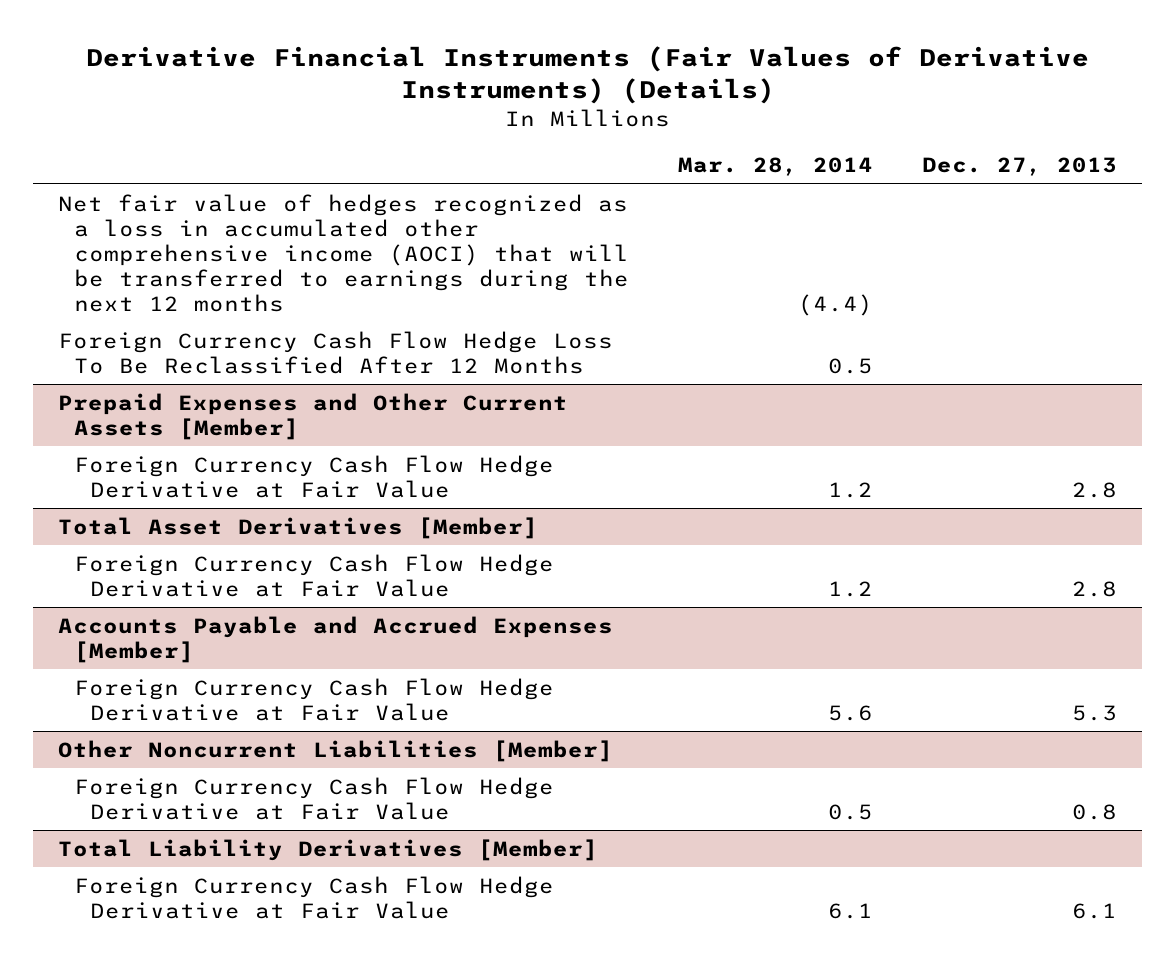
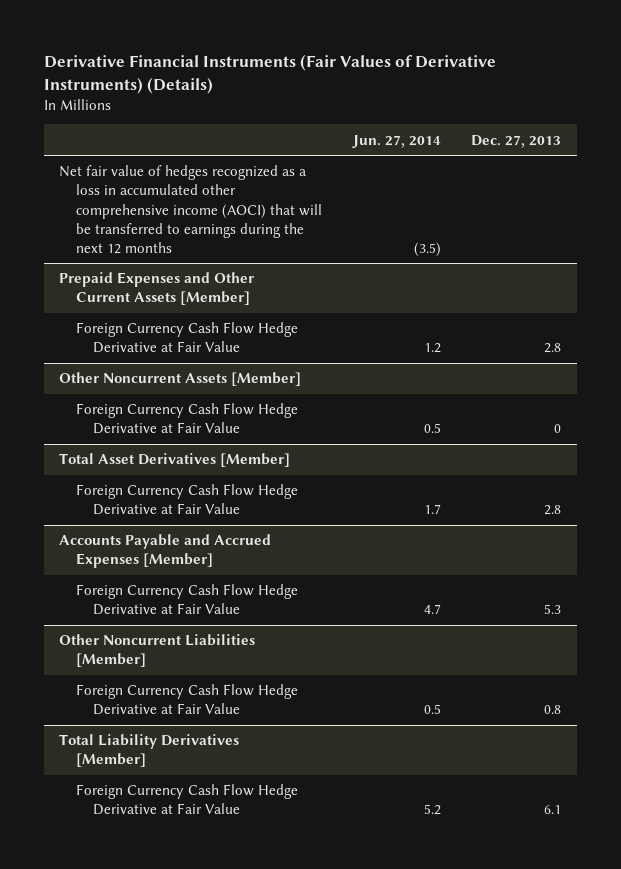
- | Mar. 28, 2014 | Dec. 27, 2013
+ | Jun. 27, 2014 | Dec. 27, 2013
- Foreign Currency Cash Flow Hedge Loss To Be Reclassified After 12 Months | 0.5 |
+ Other Noncurrent Assets [Member]
+ Foreign Currency Cash Flow Hedge Derivative at Fair Value | 0.5 | 0

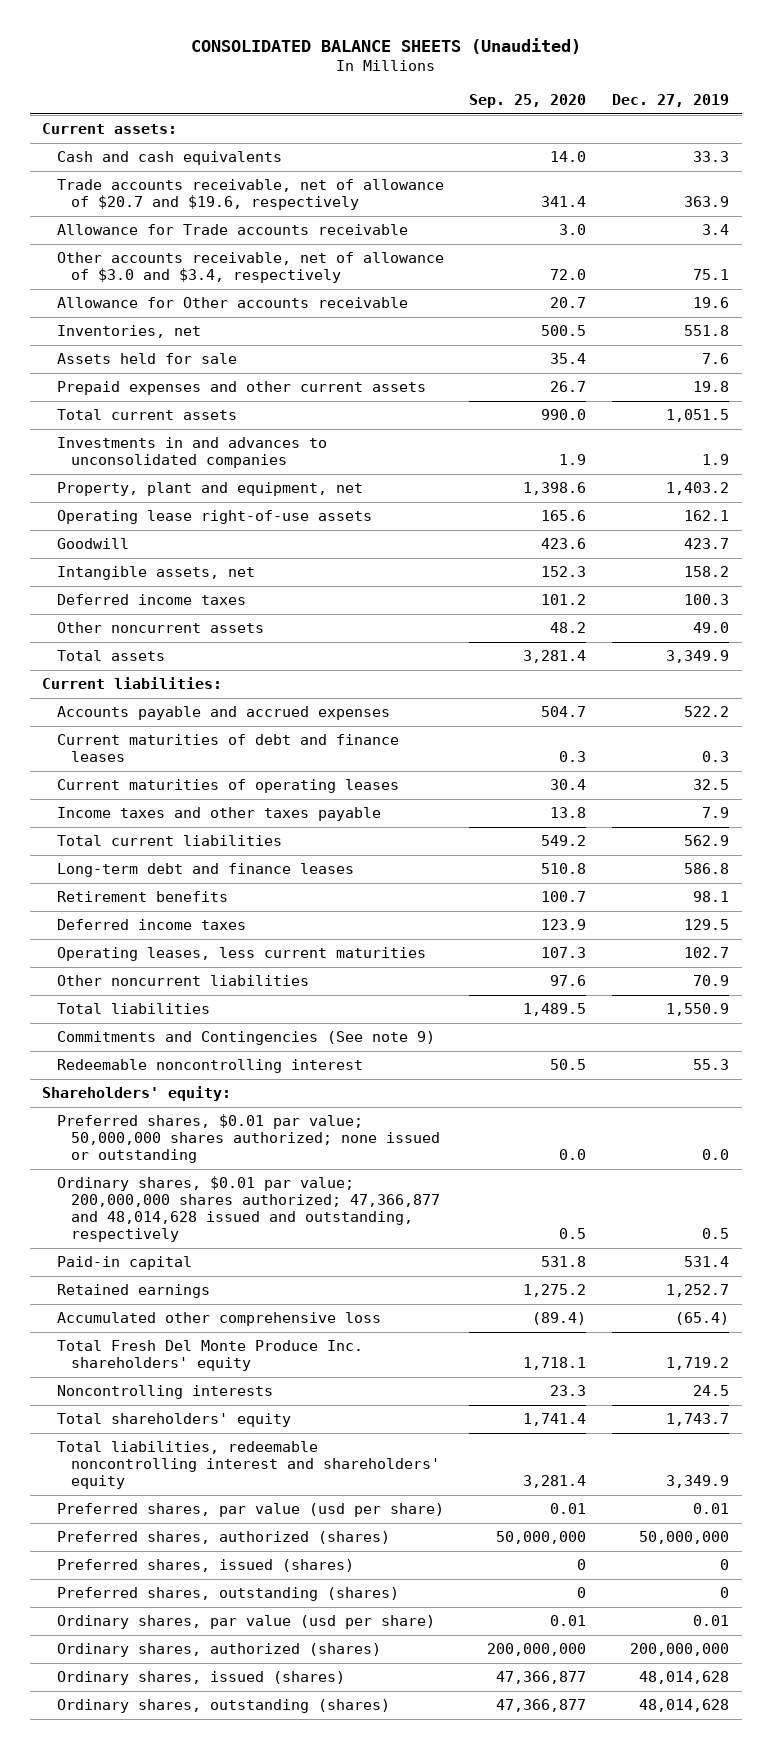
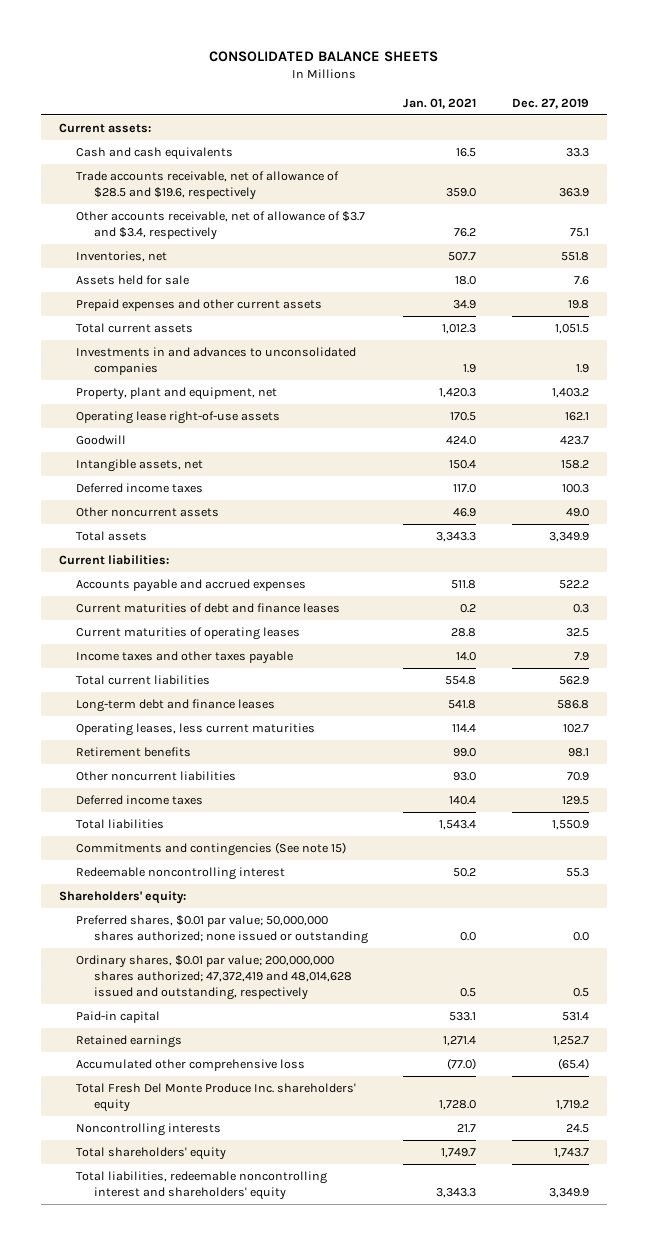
- CONSOLIDATED BALANCE SHEETS (Unaudited)
+ CONSOLIDATED BALANCE SHEETS
- | Sep. 25, 2020 | Dec. 27, 2019
+ | Jan. 01, 2021 | Dec. 27, 2019
- Trade accounts receivable, net of allowance of $20.7 and $19.6, respectively | 341.4 | 363.9
- Allowance for Trade accounts receivable | 3.0 | 3.4
- Other accounts receivable, net of allowance of $3.0 and $3.4, respectively | 72.0 | 75.1
- Allowance for Other accounts receivable | 20.7 | 19.6
+ Trade accounts receivable, net of allowance of $28.5 and $19.6, respectively | 359.0 | 363.9
+ Other accounts receivable, net of allowance of $3.7 and $3.4, respectively | 76.2 | 75.1
moved down: Retirement benefits | 99.0 | 98.1
moved down: Deferred income taxes | 140.4 | 129.5
- Commitments and Contingencies (See note 9)
+ Commitments and contingencies (See note 15)
- Ordinary shares, $0.01 par value; 200,000,000 shares authorized; 47,366,877 and 48,014,628 issued and outstanding, respectively | 0.5 | 0.5
+ Ordinary shares, $0.01 par value; 200,000,000 shares authorized; 47,372,419 and 48,014,628 issued and outstanding, respectively | 0.5 | 0.5
- Preferred shares, par value (usd per share) | 0.01 | 0.01
- Preferred shares, authorized (shares) | 50,000,000 | 50,000,000
- Preferred shares, issued (shares) | 0 | 0
- Preferred shares, outstanding (shares) | 0 | 0
- Ordinary shares, par value (usd per share) | 0.01 | 0.01
- Ordinary shares, authorized (shares) | 200,000,000 | 200,000,000
- Ordinary shares, issued (shares) | 47,366,877 | 48,014,628
- Ordinary shares, outstanding (shares) | 47,366,877 | 48,014,628

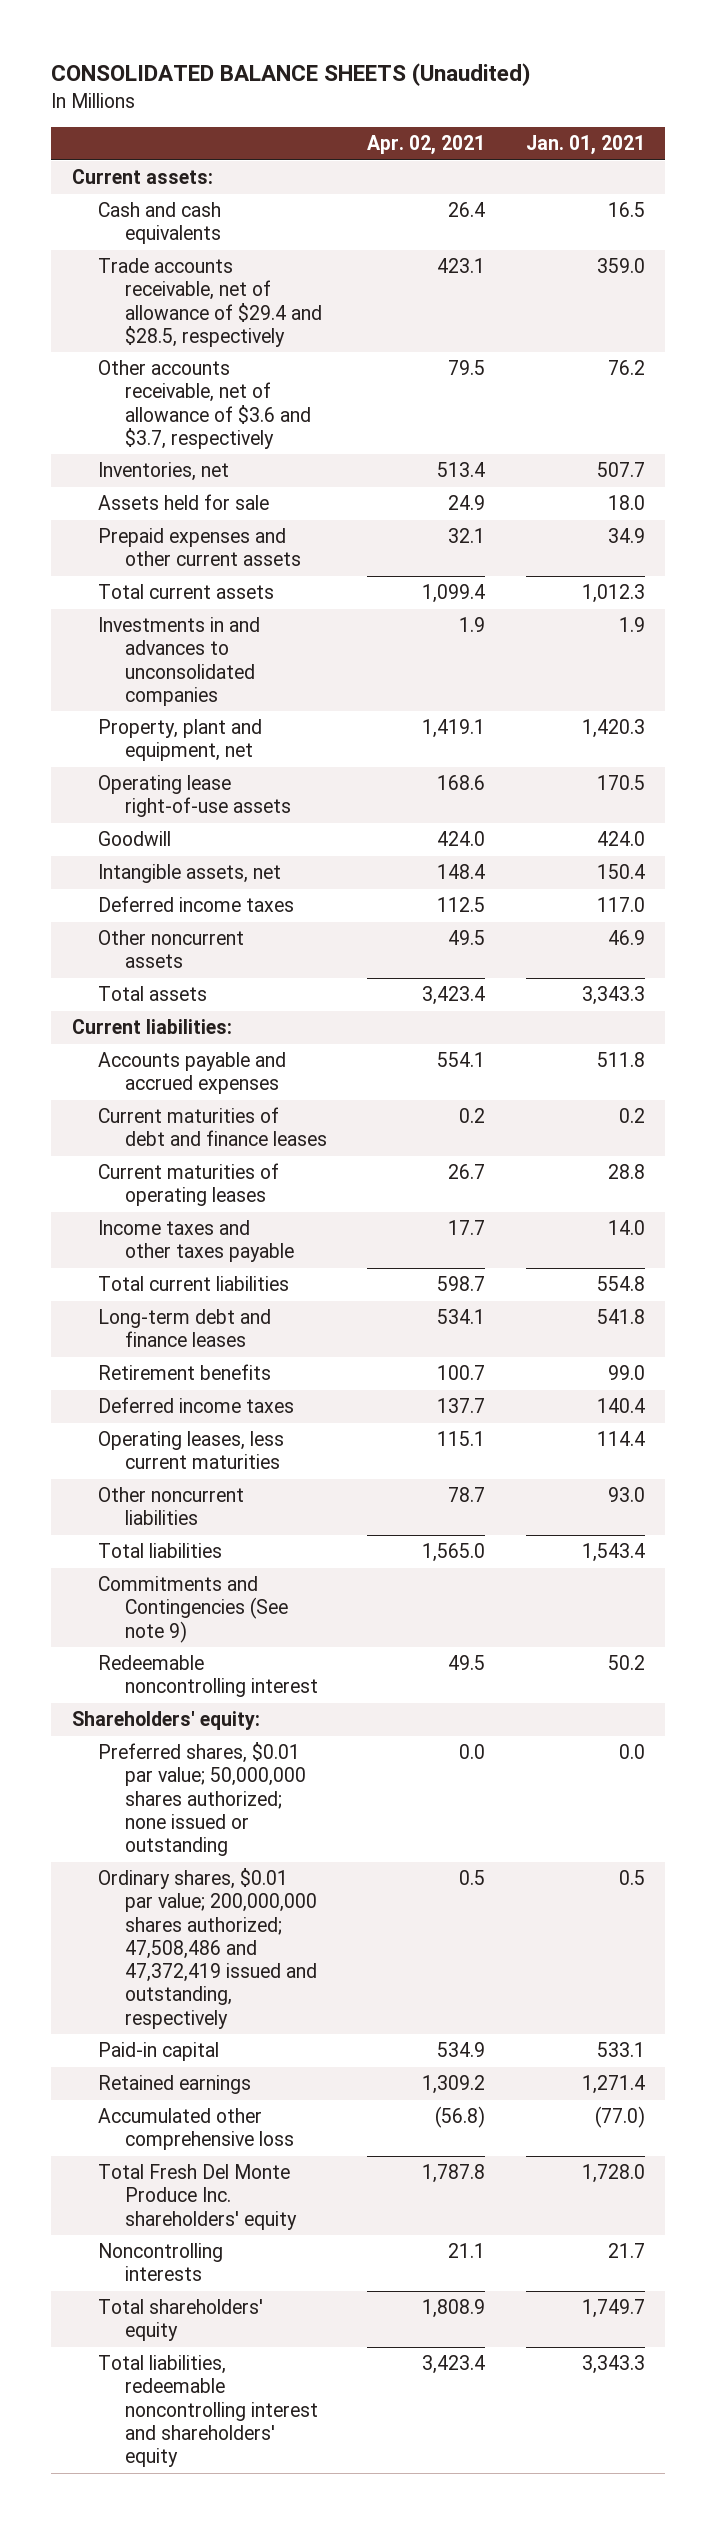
- CONSOLIDATED BALANCE SHEETS
+ CONSOLIDATED BALANCE SHEETS (Unaudited)
- | Jan. 01, 2021 | Dec. 27, 2019
+ | Apr. 02, 2021 | Jan. 01, 2021
- Trade accounts receivable, net of allowance of $28.5 and $19.6, respectively | 359.0 | 363.9
- Other accounts receivable, net of allowance of $3.7 and $3.4, respectively | 76.2 | 75.1
+ Trade accounts receivable, net of allowance of $29.4 and $28.5, respectively | 423.1 | 359.0
+ Other accounts receivable, net of allowance of $3.6 and $3.7, respectively | 79.5 | 76.2
moved down: Operating leases, less current maturities | 115.1 | 114.4
moved down: Other noncurrent liabilities | 78.7 | 93.0
- Commitments and contingencies (See note 15)
+ Commitments and Contingencies (See note 9)
- Ordinary shares, $0.01 par value; 200,000,000 shares authorized; 47,372,419 and 48,014,628 issued and outstanding, respectively | 0.5 | 0.5
+ Ordinary shares, $0.01 par value; 200,000,000 shares authorized; 47,508,486 and 47,372,419 issued and outstanding, respectively | 0.5 | 0.5

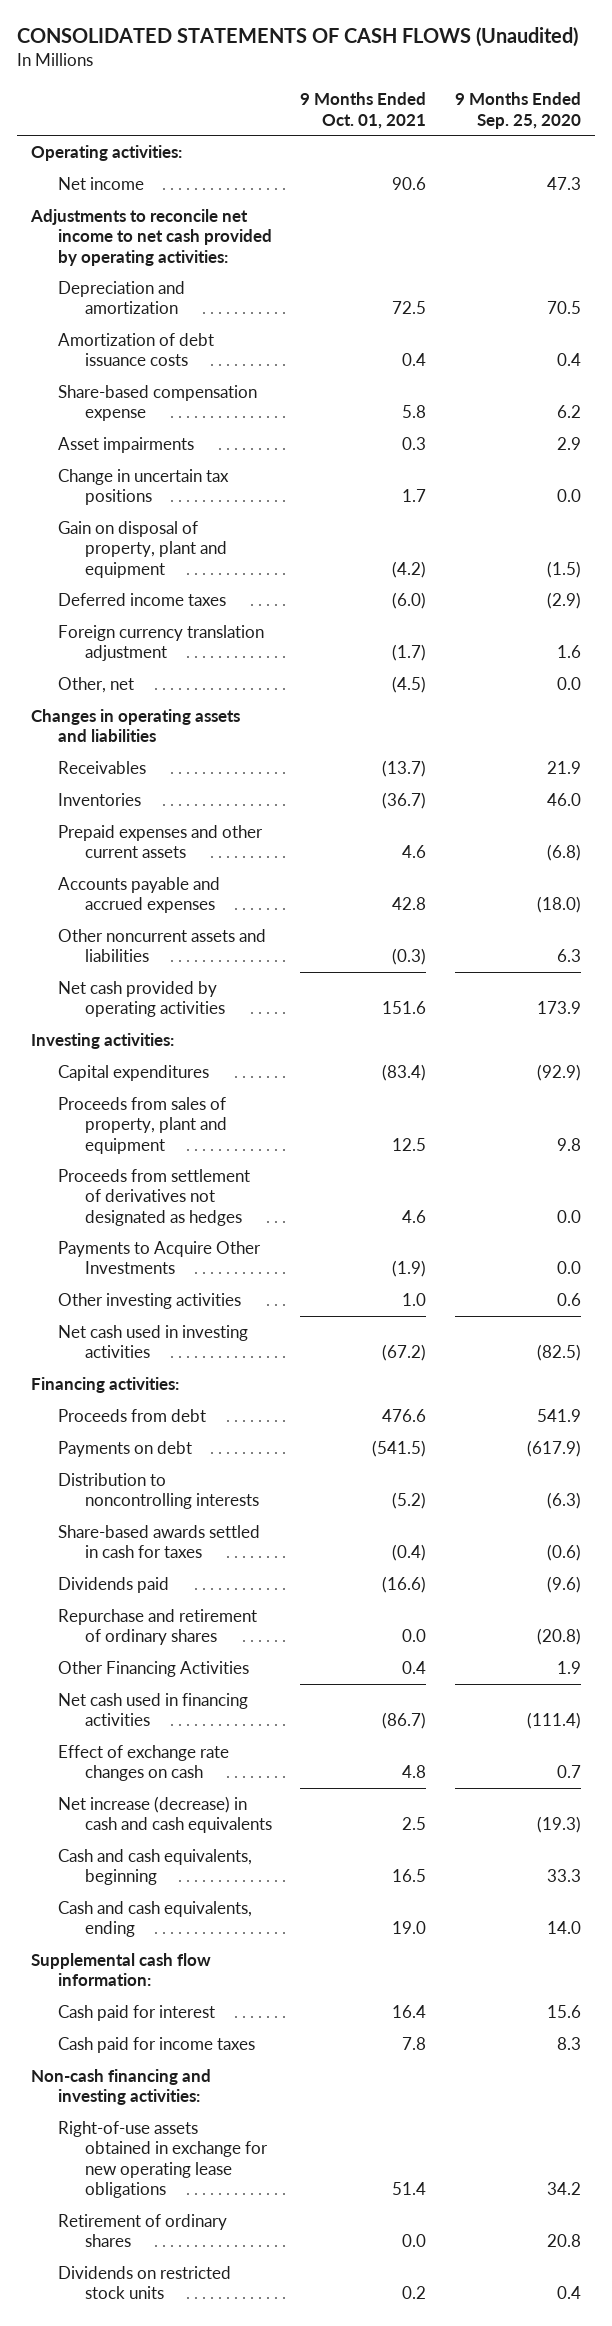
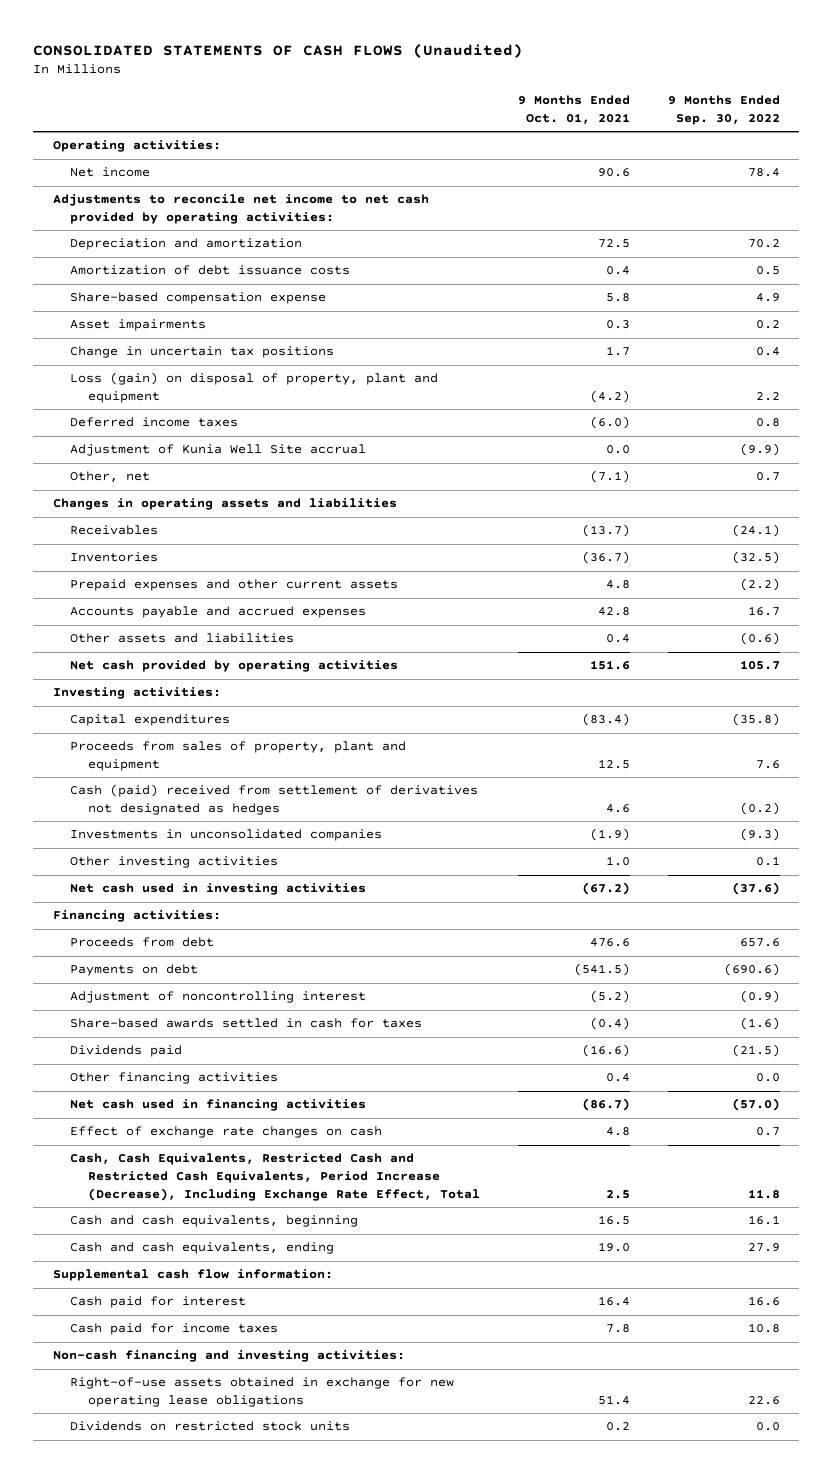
- | 9 Months Ended Oct. 01, 2021 | 9 Months Ended Sep. 25, 2020
+ | 9 Months Ended Oct. 01, 2021 | 9 Months Ended Sep. 30, 2022
- Gain on disposal of property, plant and equipment | (4.2) | (1.5)
+ Loss (gain) on disposal of property, plant and equipment | (4.2) | 2.2
- Foreign currency translation adjustment | (1.7) | 1.6
- Other, net | (4.5) | 0.0
+ Adjustment of Kunia Well Site accrual | 0.0 | (9.9)
+ Other, net | (7.1) | 0.7
- Prepaid expenses and other current assets | 4.6 | (6.8)
+ Prepaid expenses and other current assets | 4.8 | (2.2)
- Other noncurrent assets and liabilities | (0.3) | 6.3
+ Other assets and liabilities | 0.4 | (0.6)
- Proceeds from settlement of derivatives not designated as hedges | 4.6 | 0.0
- Payments to Acquire Other Investments | (1.9) | 0.0
+ Cash (paid) received from settlement of derivatives not designated as hedges | 4.6 | (0.2)
+ Investments in unconsolidated companies | (1.9) | (9.3)
- Distribution to noncontrolling interests | (5.2) | (6.3)
+ Adjustment of noncontrolling interest | (5.2) | (0.9)
- Repurchase and retirement of ordinary shares | 0.0 | (20.8)
- Other Financing Activities | 0.4 | 1.9
+ Other financing activities | 0.4 | 0.0
- Net increase (decrease) in cash and cash equivalents | 2.5 | (19.3)
+ Cash, Cash Equivalents, Restricted Cash and Restricted Cash Equivalents, Period Increase (Decrease), Including Exchange Rate Effect, Total | 2.5 | 11.8
- Retirement of ordinary shares | 0.0 | 20.8

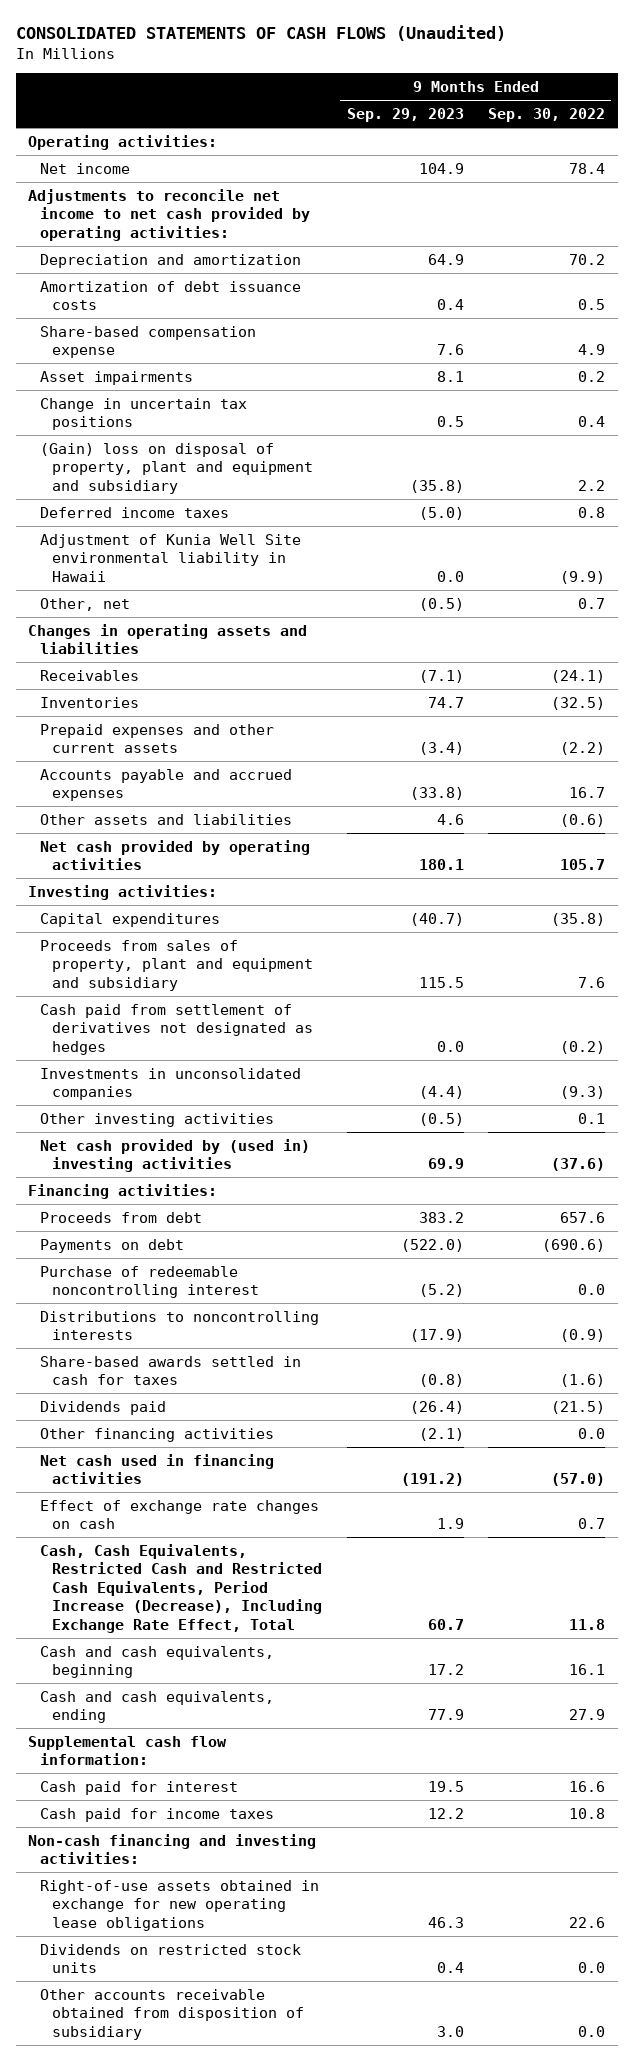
- | 9 Months Ended Oct. 01, 2021 | 9 Months Ended Sep. 30, 2022
+ | 9 Months Ended Sep. 29, 2023 | 9 Months Ended Sep. 30, 2022
- Loss (gain) on disposal of property, plant and equipment | (4.2) | 2.2
+ (Gain) loss on disposal of property, plant and equipment and subsidiary | (35.8) | 2.2
- Adjustment of Kunia Well Site accrual | 0.0 | (9.9)
+ Adjustment of Kunia Well Site environmental liability in Hawaii | 0.0 | (9.9)
- Proceeds from sales of property, plant and equipment | 12.5 | 7.6
- Cash (paid) received from settlement of derivatives not designated as hedges | 4.6 | (0.2)
+ Proceeds from sales of property, plant and equipment and subsidiary | 115.5 | 7.6
+ Cash paid from settlement of derivatives not designated as hedges | 0.0 | (0.2)
- Net cash used in investing activities | (67.2) | (37.6)
+ Net cash provided by (used in) investing activities | 69.9 | (37.6)
- Adjustment of noncontrolling interest | (5.2) | (0.9)
+ Purchase of redeemable noncontrolling interest | (5.2) | 0.0
+ Distributions to noncontrolling interests | (17.9) | (0.9)
+ Other accounts receivable obtained from disposition of subsidiary | 3.0 | 0.0

